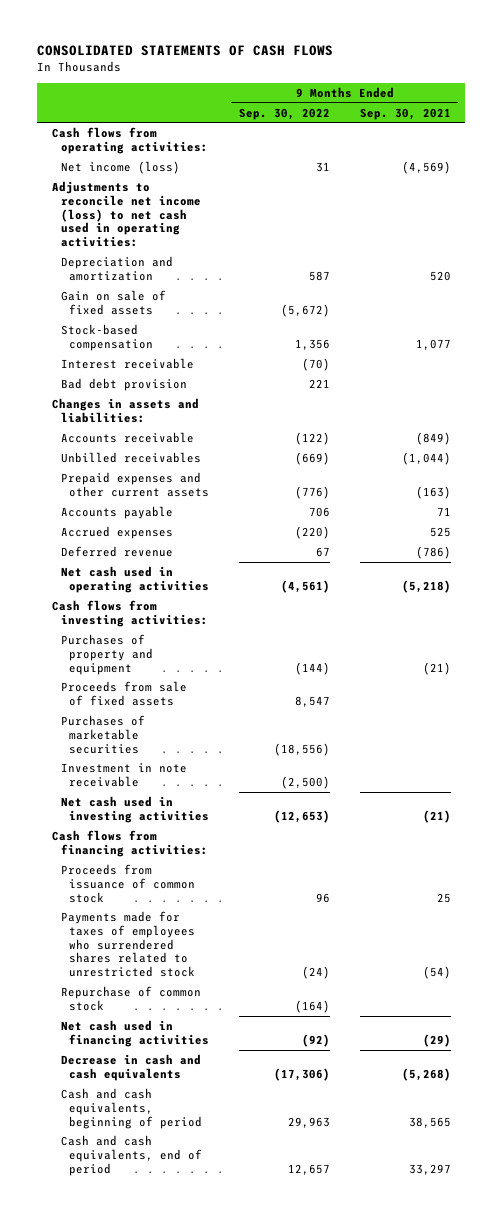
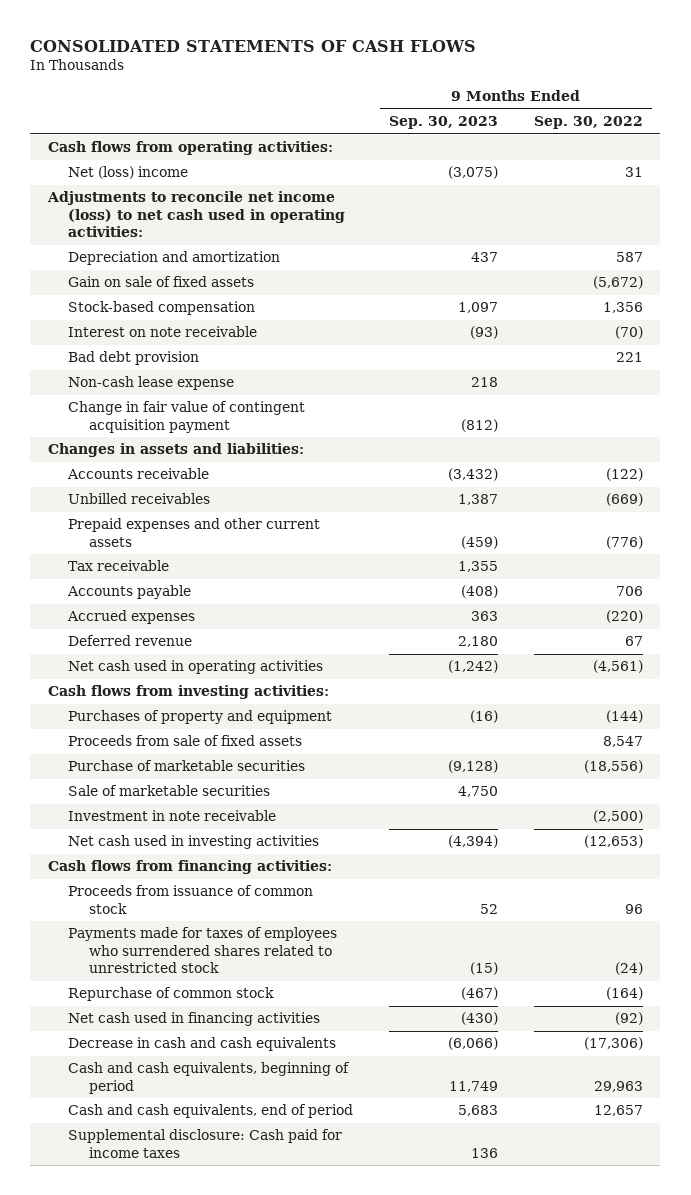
- | 9 Months Ended Sep. 30, 2022 | 9 Months Ended Sep. 30, 2021
+ | 9 Months Ended Sep. 30, 2023 | 9 Months Ended Sep. 30, 2022
- Net income (loss) | 31 | (4,569)
+ Net (loss) income | (3,075) | 31
- Interest receivable | (70) |
+ Interest on note receivable | (93) | (70)
+ Non-cash lease expense | 218 |
+ Change in fair value of contingent acquisition payment | (812) |
+ Tax receivable | 1,355 |
- Purchases of marketable securities | (18,556) |
+ Purchase of marketable securities | (9,128) | (18,556)
+ Sale of marketable securities | 4,750 |
+ Supplemental disclosure: Cash paid for income taxes | 136 |

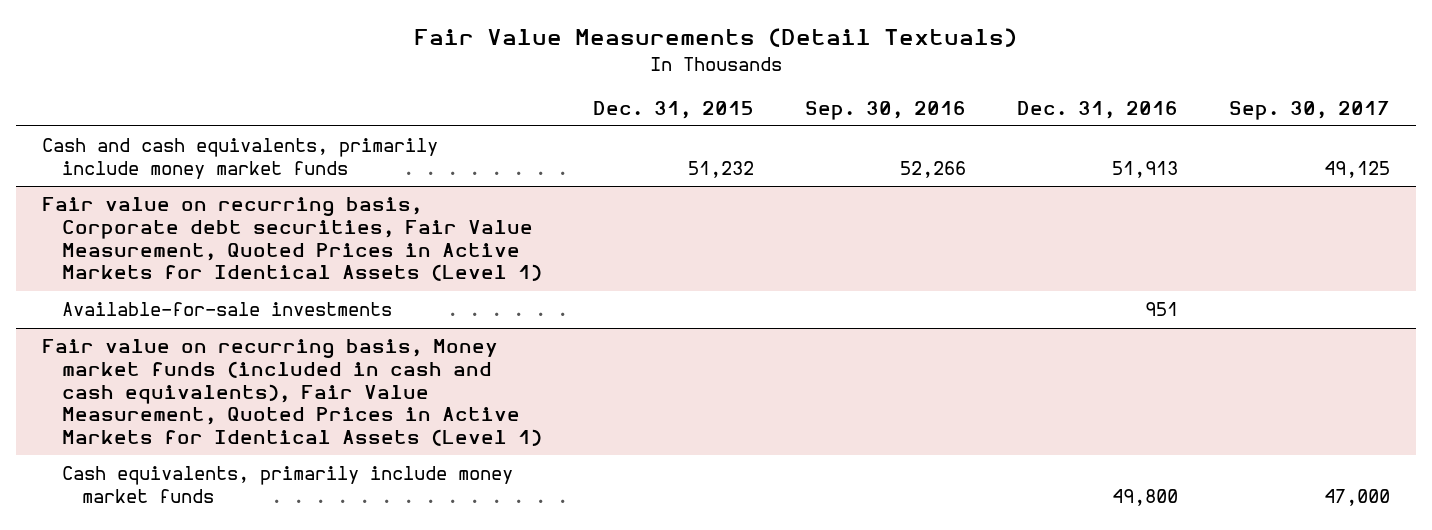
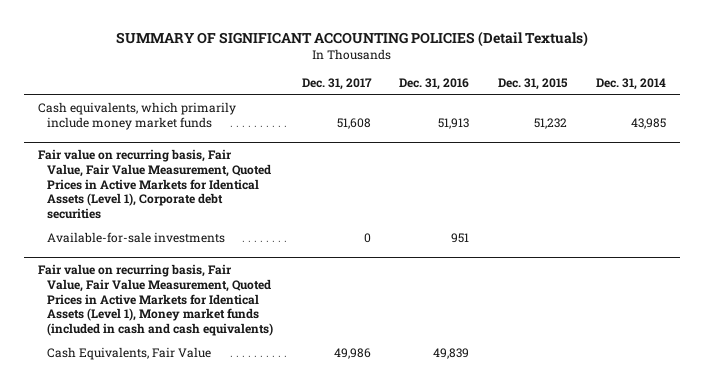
- Fair Value Measurements (Detail Textuals)
+ SUMMARY OF SIGNIFICANT ACCOUNTING POLICIES (Detail Textuals)
- | Dec. 31, 2015 | Sep. 30, 2016 | Dec. 31, 2016 | Sep. 30, 2017
+ | Dec. 31, 2017 | Dec. 31, 2016 | Dec. 31, 2015 | Dec. 31, 2014
- Cash and cash equivalents, primarily include money market funds | 51,232 | 52,266 | 51,913 | 49,125
- Fair value on recurring basis, Corporate debt securities, Fair Value Measurement, Quoted Prices in Active Markets for Identical Assets (Level 1)
+ Cash equivalents, which primarily include money market funds | 51,608 | 51,913 | 51,232 | 43,985
+ Fair value on recurring basis, Fair Value, Fair Value Measurement, Quoted Prices in Active Markets for Identical Assets (Level 1), Corporate debt securities
- Fair value on recurring basis, Money market funds (included in cash and cash equivalents), Fair Value Measurement, Quoted Prices in Active Markets for Identical Assets (Level 1)
- Cash equivalents, primarily include money market funds | | | 49,800 | 47,000
+ Fair value on recurring basis, Fair Value, Fair Value Measurement, Quoted Prices in Active Markets for Identical Assets (Level 1), Money market funds (included in cash and cash equivalents)
+ Cash Equivalents, Fair Value | 49,986 | 49,839 | |

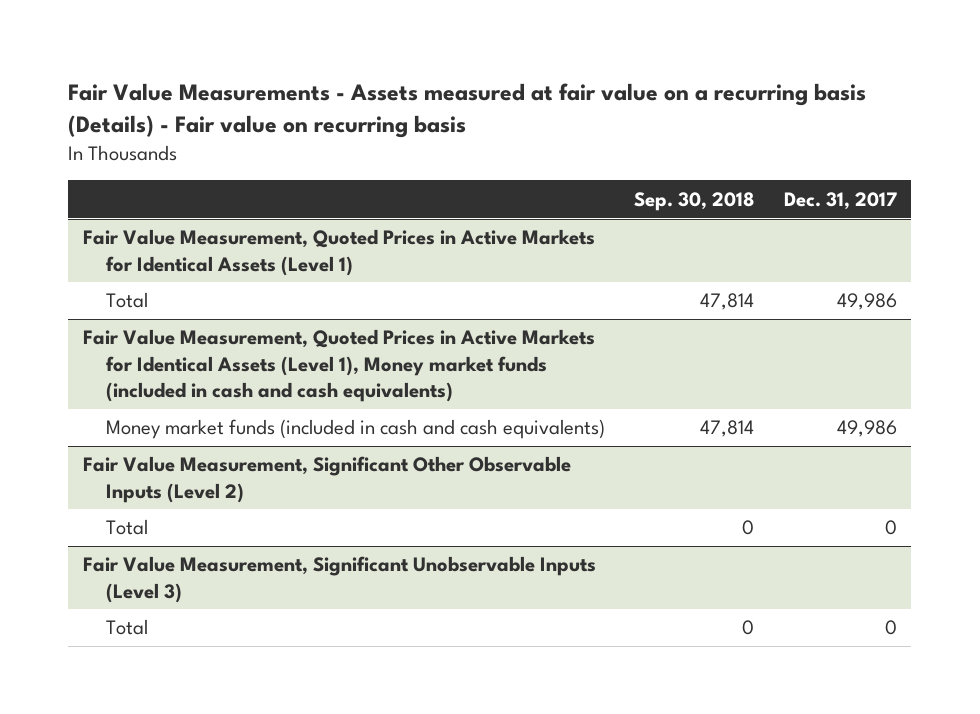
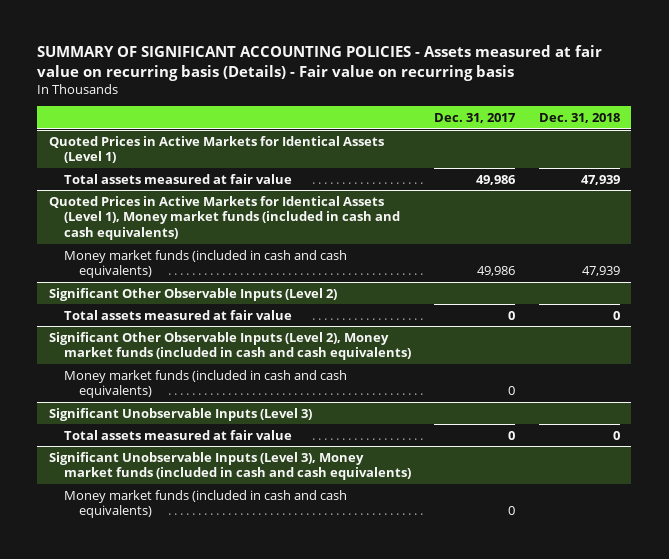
- Fair Value Measurements - Assets measured at fair value on a recurring basis (Details) - Fair value on recurring basis
+ SUMMARY OF SIGNIFICANT ACCOUNTING POLICIES - Assets measured at fair value on recurring basis (Details) - Fair value on recurring basis
- | Sep. 30, 2018 | Dec. 31, 2017
+ | Dec. 31, 2017 | Dec. 31, 2018
- Fair Value Measurement, Quoted Prices in Active Markets for Identical Assets (Level 1)
- Total | 47,814 | 49,986
- Fair Value Measurement, Quoted Prices in Active Markets for Identical Assets (Level 1), Money market funds (included in cash and cash equivalents)
+ Quoted Prices in Active Markets for Identical Assets (Level 1)
+ Total assets measured at fair value | 49,986 | 47,939
+ Quoted Prices in Active Markets for Identical Assets (Level 1), Money market funds (included in cash and cash equivalents)
- Fair Value Measurement, Significant Other Observable Inputs (Level 2)
- Total | 0 | 0
- Fair Value Measurement, Significant Unobservable Inputs (Level 3)
- Total | 0 | 0
+ Significant Other Observable Inputs (Level 2)
+ Total assets measured at fair value | 0 | 0
+ Significant Other Observable Inputs (Level 2), Money market funds (included in cash and cash equivalents)
+ Money market funds (included in cash and cash equivalents) | 0 |
+ Significant Unobservable Inputs (Level 3)
+ Total assets measured at fair value | 0 | 0
+ Significant Unobservable Inputs (Level 3), Money market funds (included in cash and cash equivalents)
+ Money market funds (included in cash and cash equivalents) | 0 |

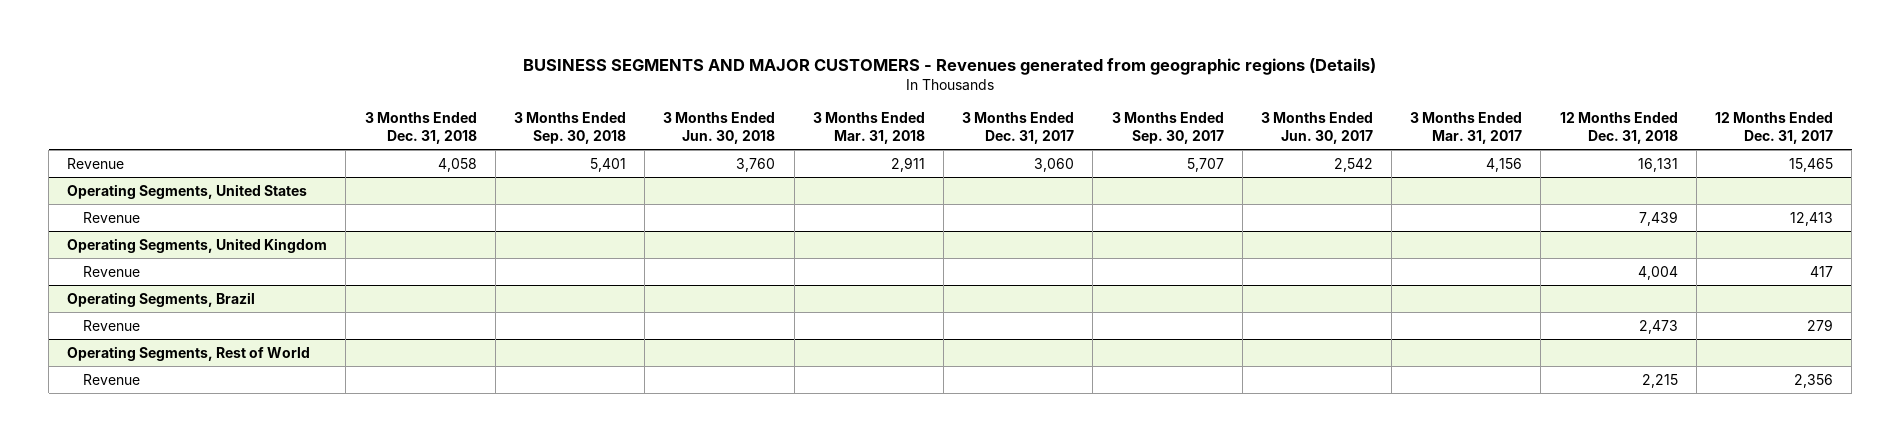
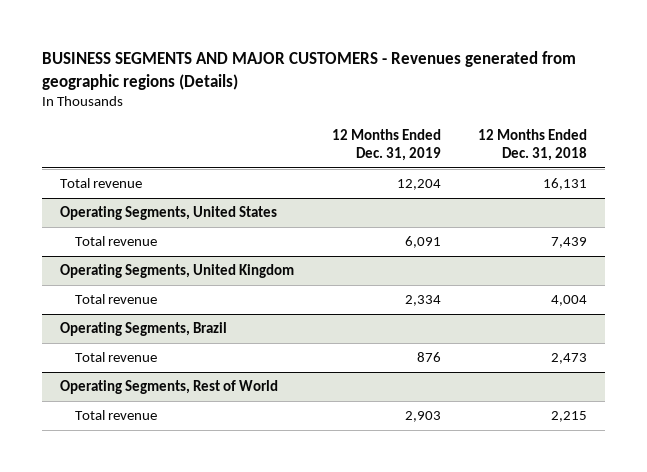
- | 3 Months Ended Dec. 31, 2018 | 3 Months Ended Sep. 30, 2018 | 3 Months Ended Jun. 30, 2018 | 3 Months Ended Mar. 31, 2018 | 3 Months Ended Dec. 31, 2017 | 3 Months Ended Sep. 30, 2017 | 3 Months Ended Jun. 30, 2017 | 3 Months Ended Mar. 31, 2017 | 12 Months Ended Dec. 31, 2018 | 12 Months Ended Dec. 31, 2017
+ | 12 Months Ended Dec. 31, 2019 | 12 Months Ended Dec. 31, 2018
- Revenue | 4,058 | 5,401 | 3,760 | 2,911 | 3,060 | 5,707 | 2,542 | 4,156 | 16,131 | 15,465
+ Total revenue | 12,204 | 16,131
@ Operating Segments, United States
- Revenue | | | | | | | | | 7,439 | 12,413
+ Total revenue | 6,091 | 7,439
@ Operating Segments, United Kingdom
- Revenue | | | | | | | | | 4,004 | 417
+ Total revenue | 2,334 | 4,004
@ Operating Segments, Brazil
- Revenue | | | | | | | | | 2,473 | 279
+ Total revenue | 876 | 2,473
@ Operating Segments, Rest of World
- Revenue | | | | | | | | | 2,215 | 2,356
+ Total revenue | 2,903 | 2,215

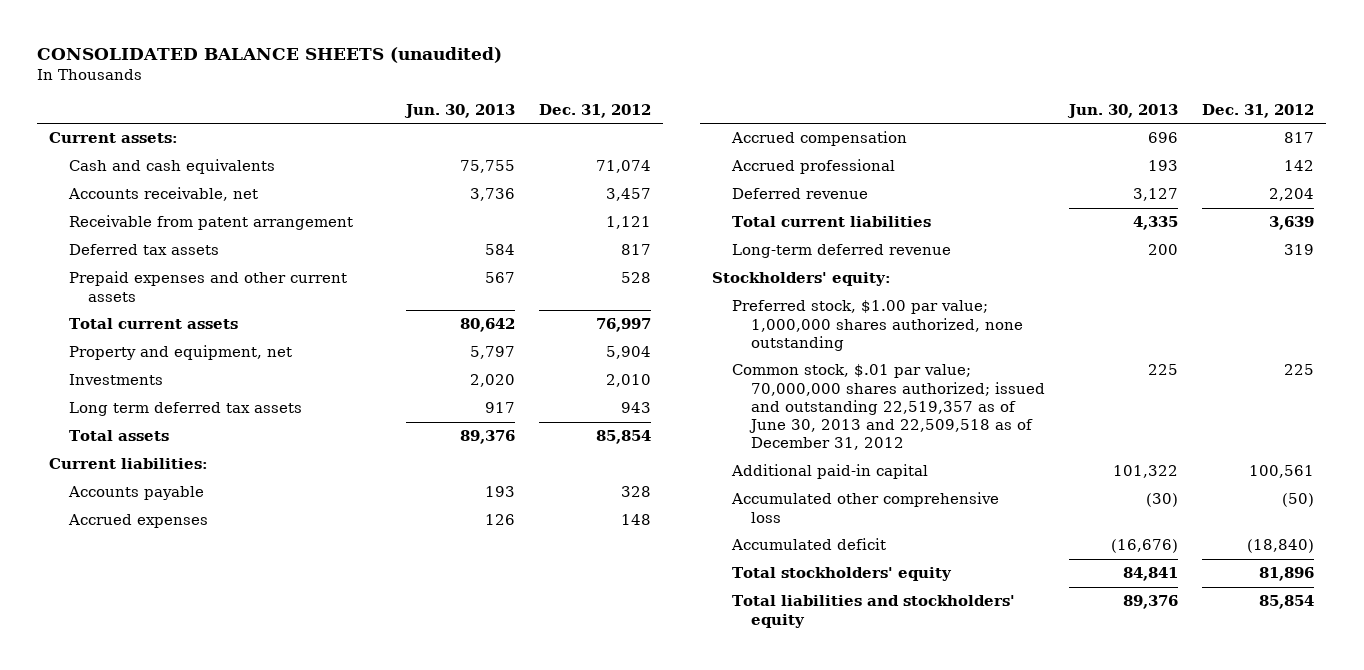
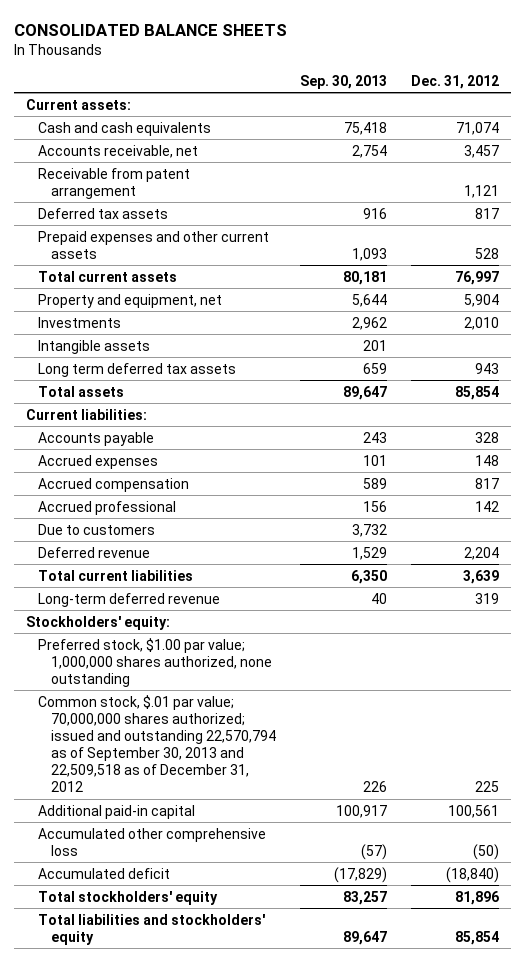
- CONSOLIDATED BALANCE SHEETS (unaudited)
+ CONSOLIDATED BALANCE SHEETS
- | Jun. 30, 2013 | Dec. 31, 2012
+ | Sep. 30, 2013 | Dec. 31, 2012
+ Intangible assets | 201 |
+ Due to customers | 3,732 |
- Common stock, $.01 par value; 70,000,000 shares authorized; issued and outstanding 22,519,357 as of June 30, 2013 and 22,509,518 as of December 31, 2012 | 225 | 225
+ Common stock, $.01 par value; 70,000,000 shares authorized; issued and outstanding 22,570,794 as of September 30, 2013 and 22,509,518 as of December 31, 2012 | 226 | 225

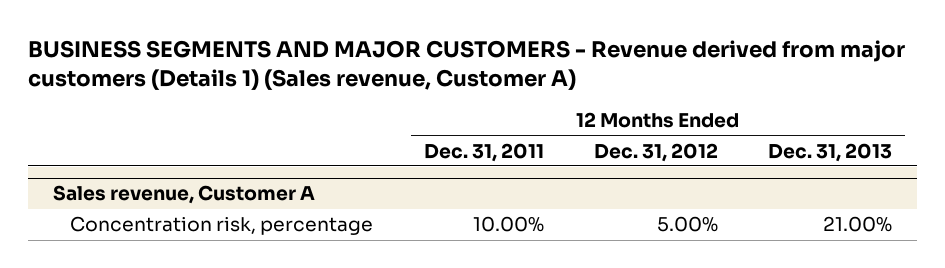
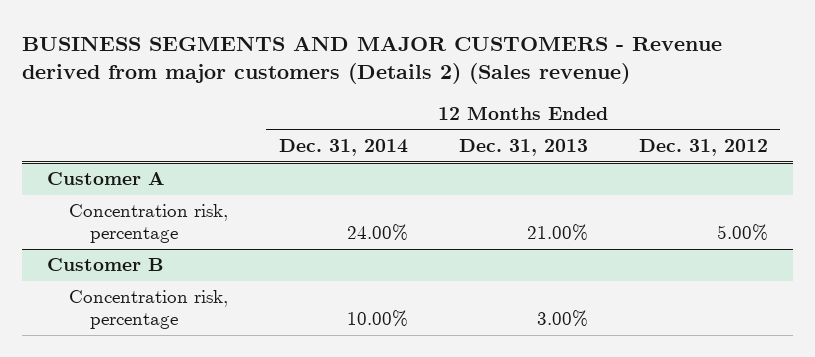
- BUSINESS SEGMENTS AND MAJOR CUSTOMERS - Revenue derived from major customers (Details 1) (Sales revenue, Customer A)
+ BUSINESS SEGMENTS AND MAJOR CUSTOMERS - Revenue derived from major customers (Details 2) (Sales revenue)
- | 12 Months Ended Dec. 31, 2011 | 12 Months Ended Dec. 31, 2012 | 12 Months Ended Dec. 31, 2013
+ | 12 Months Ended Dec. 31, 2014 | 12 Months Ended Dec. 31, 2013 | 12 Months Ended Dec. 31, 2012
- Sales revenue, Customer A
+ Customer A
+ Customer B
+ Concentration risk, percentage | 10.00% | 3.00% |

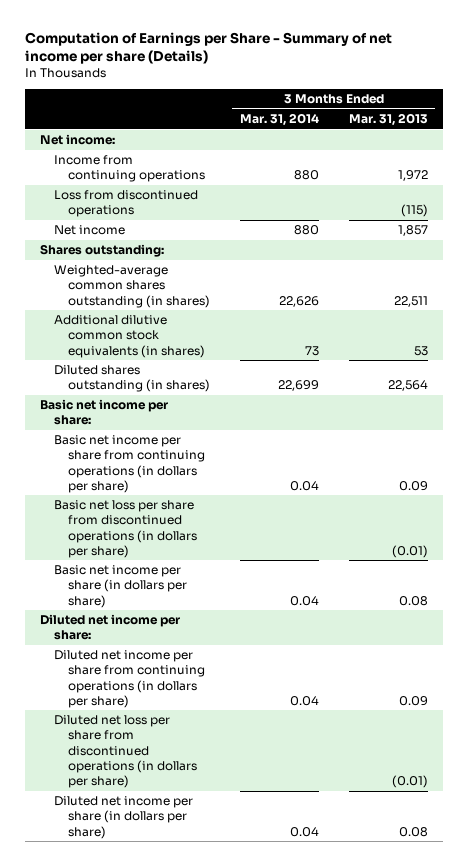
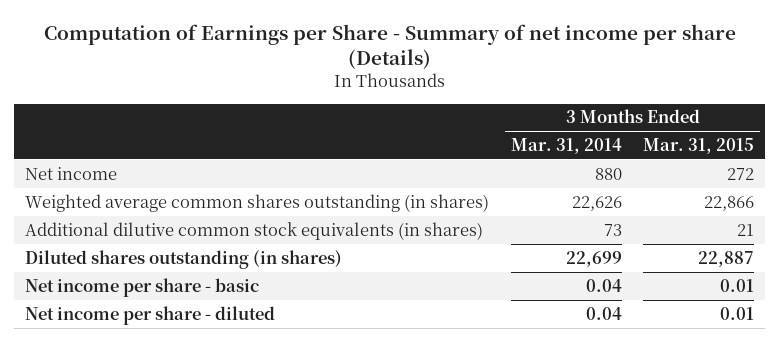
- | 3 Months Ended Mar. 31, 2014 | 3 Months Ended Mar. 31, 2013
+ | 3 Months Ended Mar. 31, 2014 | 3 Months Ended Mar. 31, 2015
- Net income:
- Income from continuing operations | 880 | 1,972
- Loss from discontinued operations | | (115)
- Shares outstanding:
- Weighted-average common shares outstanding (in shares) | 22,626 | 22,511
+ Weighted average common shares outstanding (in shares) | 22,626 | 22,866
- Basic net income per share:
- Basic net income per share from continuing operations (in dollars per share) | 0.04 | 0.09
- Basic net loss per share from discontinued operations (in dollars per share) | | (0.01)
- Basic net income per share (in dollars per share) | 0.04 | 0.08
- Diluted net income per share:
- Diluted net income per share from continuing operations (in dollars per share) | 0.04 | 0.09
- Diluted net loss per share from discontinued operations (in dollars per share) | | (0.01)
- Diluted net income per share (in dollars per share) | 0.04 | 0.08
+ Net income per share - basic | 0.04 | 0.01
+ Net income per share - diluted | 0.04 | 0.01

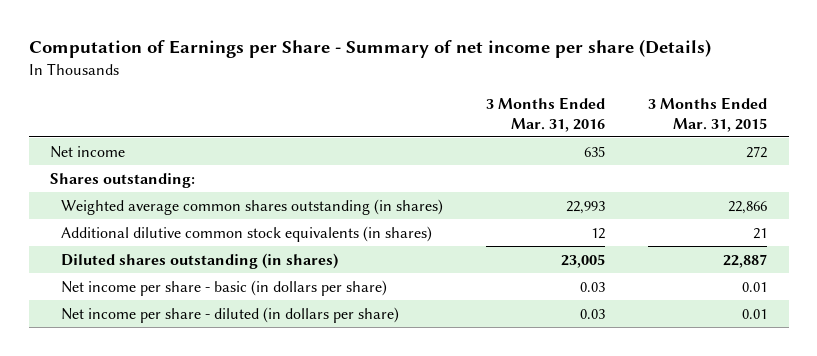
- | 3 Months Ended Mar. 31, 2014 | 3 Months Ended Mar. 31, 2015
+ | 3 Months Ended Mar. 31, 2016 | 3 Months Ended Mar. 31, 2015
+ Shares outstanding:
- Net income per share - basic | 0.04 | 0.01
- Net income per share - diluted | 0.04 | 0.01
+ Net income per share - basic (in dollars per share) | 0.03 | 0.01
+ Net income per share - diluted (in dollars per share) | 0.03 | 0.01

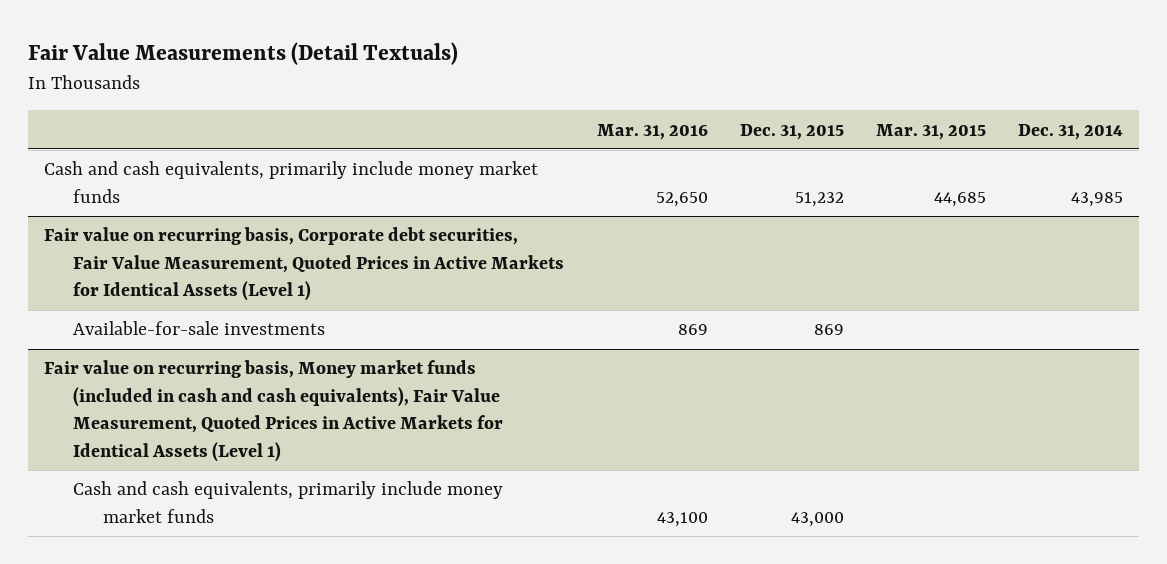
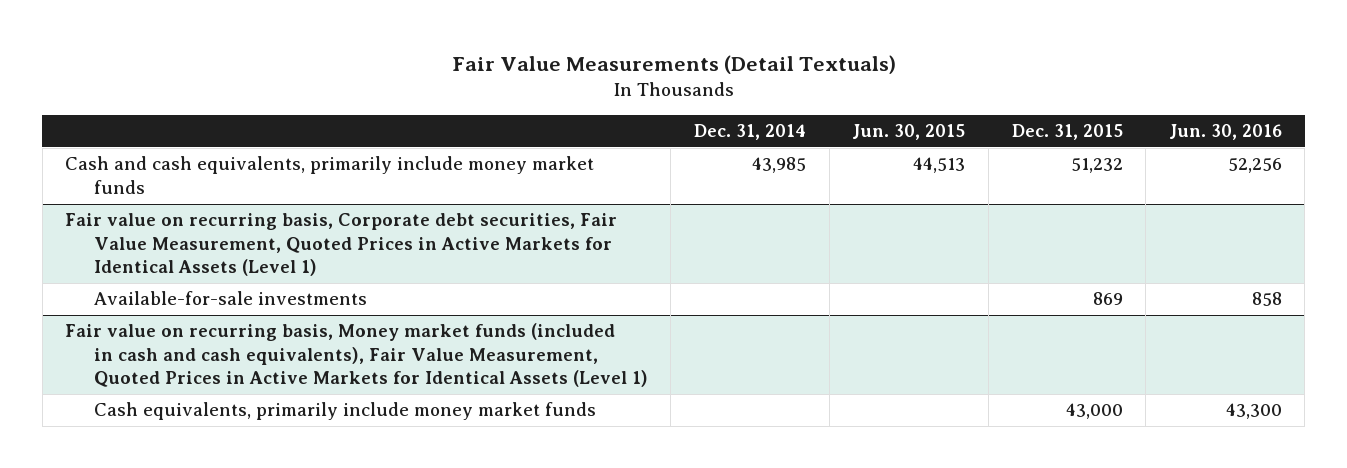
- | Mar. 31, 2016 | Dec. 31, 2015 | Mar. 31, 2015 | Dec. 31, 2014
+ | Dec. 31, 2014 | Jun. 30, 2015 | Dec. 31, 2015 | Jun. 30, 2016
@ Fair value on recurring basis, Money market funds (included in cash and cash equivalents), Fair Value Measurement, Quoted Prices in Active Markets for Identical Assets (Level 1)
- Cash and cash equivalents, primarily include money market funds | 43,100 | 43,000 | |
+ Cash equivalents, primarily include money market funds | | | 43,000 | 43,300

